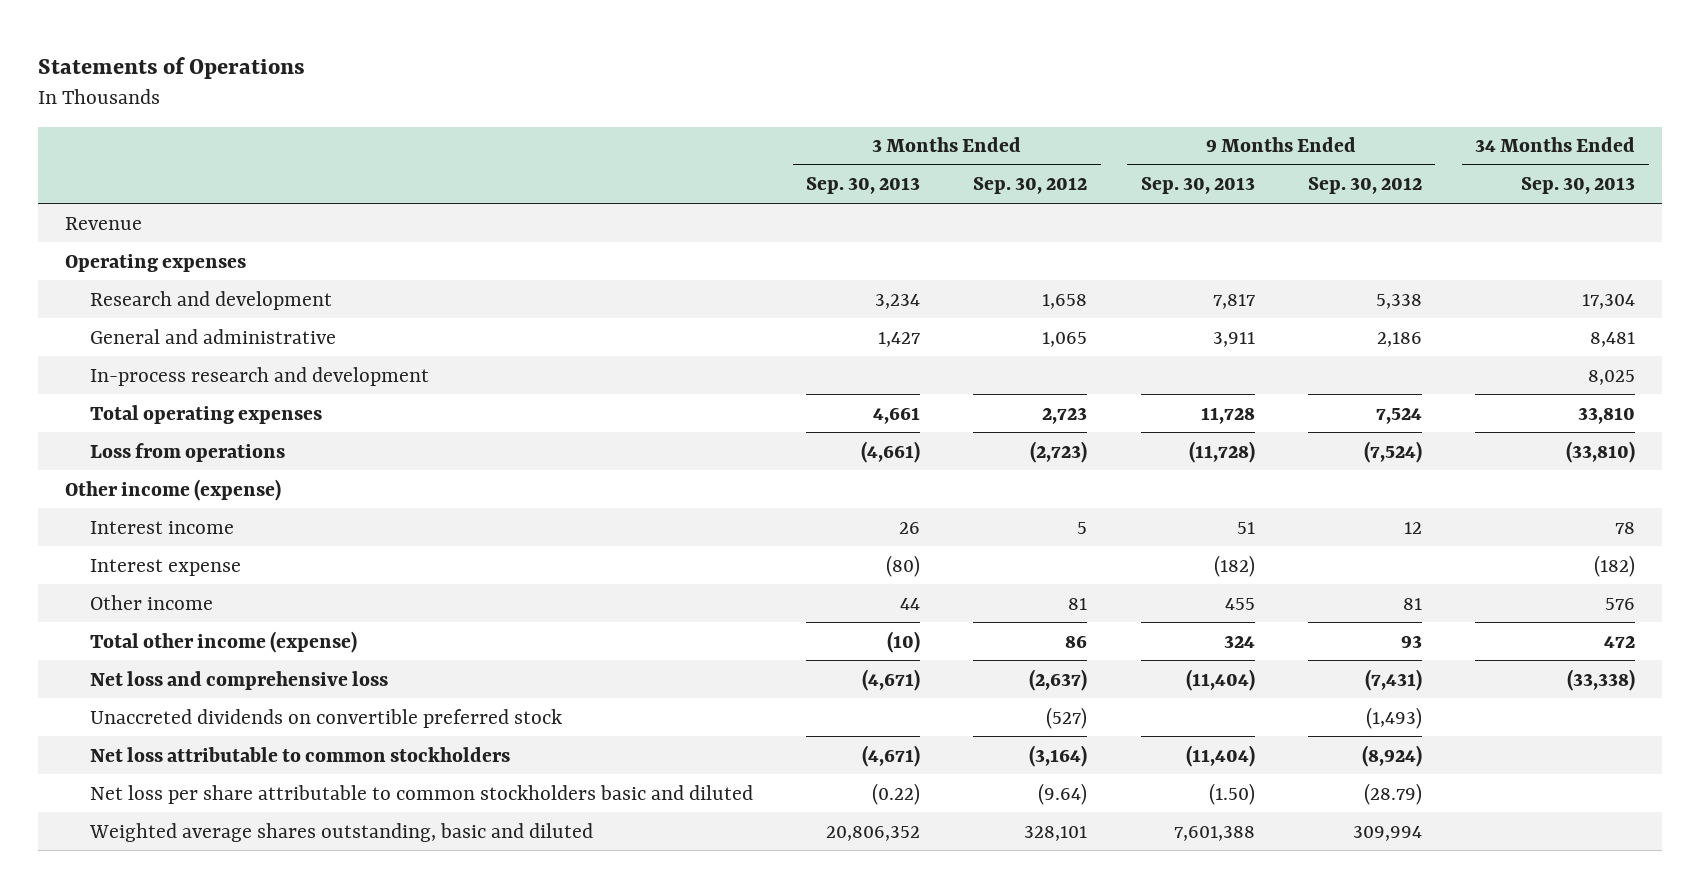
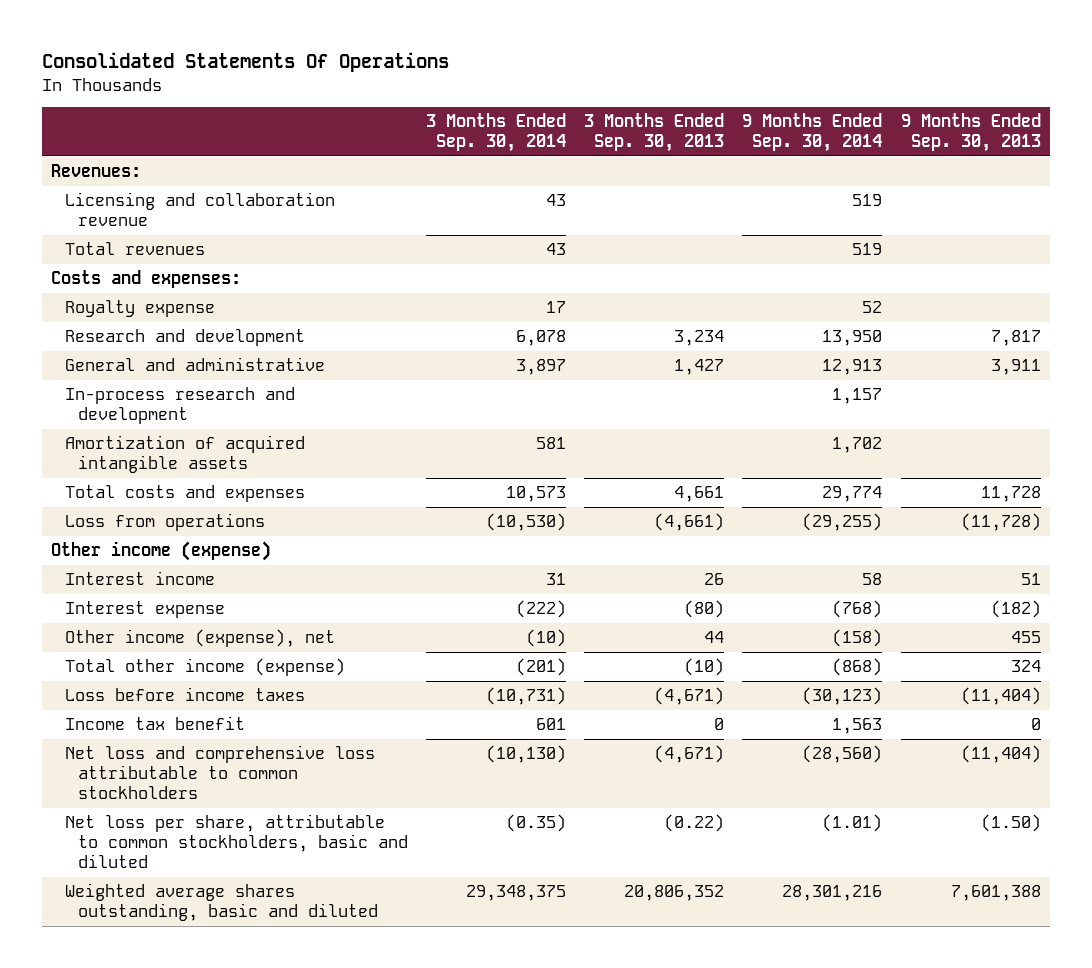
- Statements of Operations
+ Consolidated Statements Of Operations
- | 3 Months Ended Sep. 30, 2013 | 3 Months Ended Sep. 30, 2012 | 9 Months Ended Sep. 30, 2013 | 9 Months Ended Sep. 30, 2012 | 34 Months Ended Sep. 30, 2013
+ | 3 Months Ended Sep. 30, 2014 | 3 Months Ended Sep. 30, 2013 | 9 Months Ended Sep. 30, 2014 | 9 Months Ended Sep. 30, 2013
- Revenue
- Operating expenses
+ Revenues:
+ Licensing and collaboration revenue | 43 | | 519 |
+ Total revenues | 43 | | 519 |
+ Costs and expenses:
+ Royalty expense | 17 | | 52 |
- Total operating expenses | 4,661 | 2,723 | 11,728 | 7,524 | 33,810
+ Amortization of acquired intangible assets | 581 | | 1,702 |
+ Total costs and expenses | 10,573 | 4,661 | 29,774 | 11,728
- Other income | 44 | 81 | 455 | 81 | 576
+ Other income (expense), net | (10) | 44 | (158) | 455
- Net loss and comprehensive loss | (4,671) | (2,637) | (11,404) | (7,431) | (33,338)
- Unaccreted dividends on convertible preferred stock | | (527) | | (1,493) |
- Net loss attributable to common stockholders | (4,671) | (3,164) | (11,404) | (8,924) |
- Net loss per share attributable to common stockholders basic and diluted | (0.22) | (9.64) | (1.50) | (28.79) |
+ Loss before income taxes | (10,731) | (4,671) | (30,123) | (11,404)
+ Income tax benefit | 601 | 0 | 1,563 | 0
+ Net loss and comprehensive loss attributable to common stockholders | (10,130) | (4,671) | (28,560) | (11,404)
+ Net loss per share, attributable to common stockholders, basic and diluted | (0.35) | (0.22) | (1.01) | (1.50)

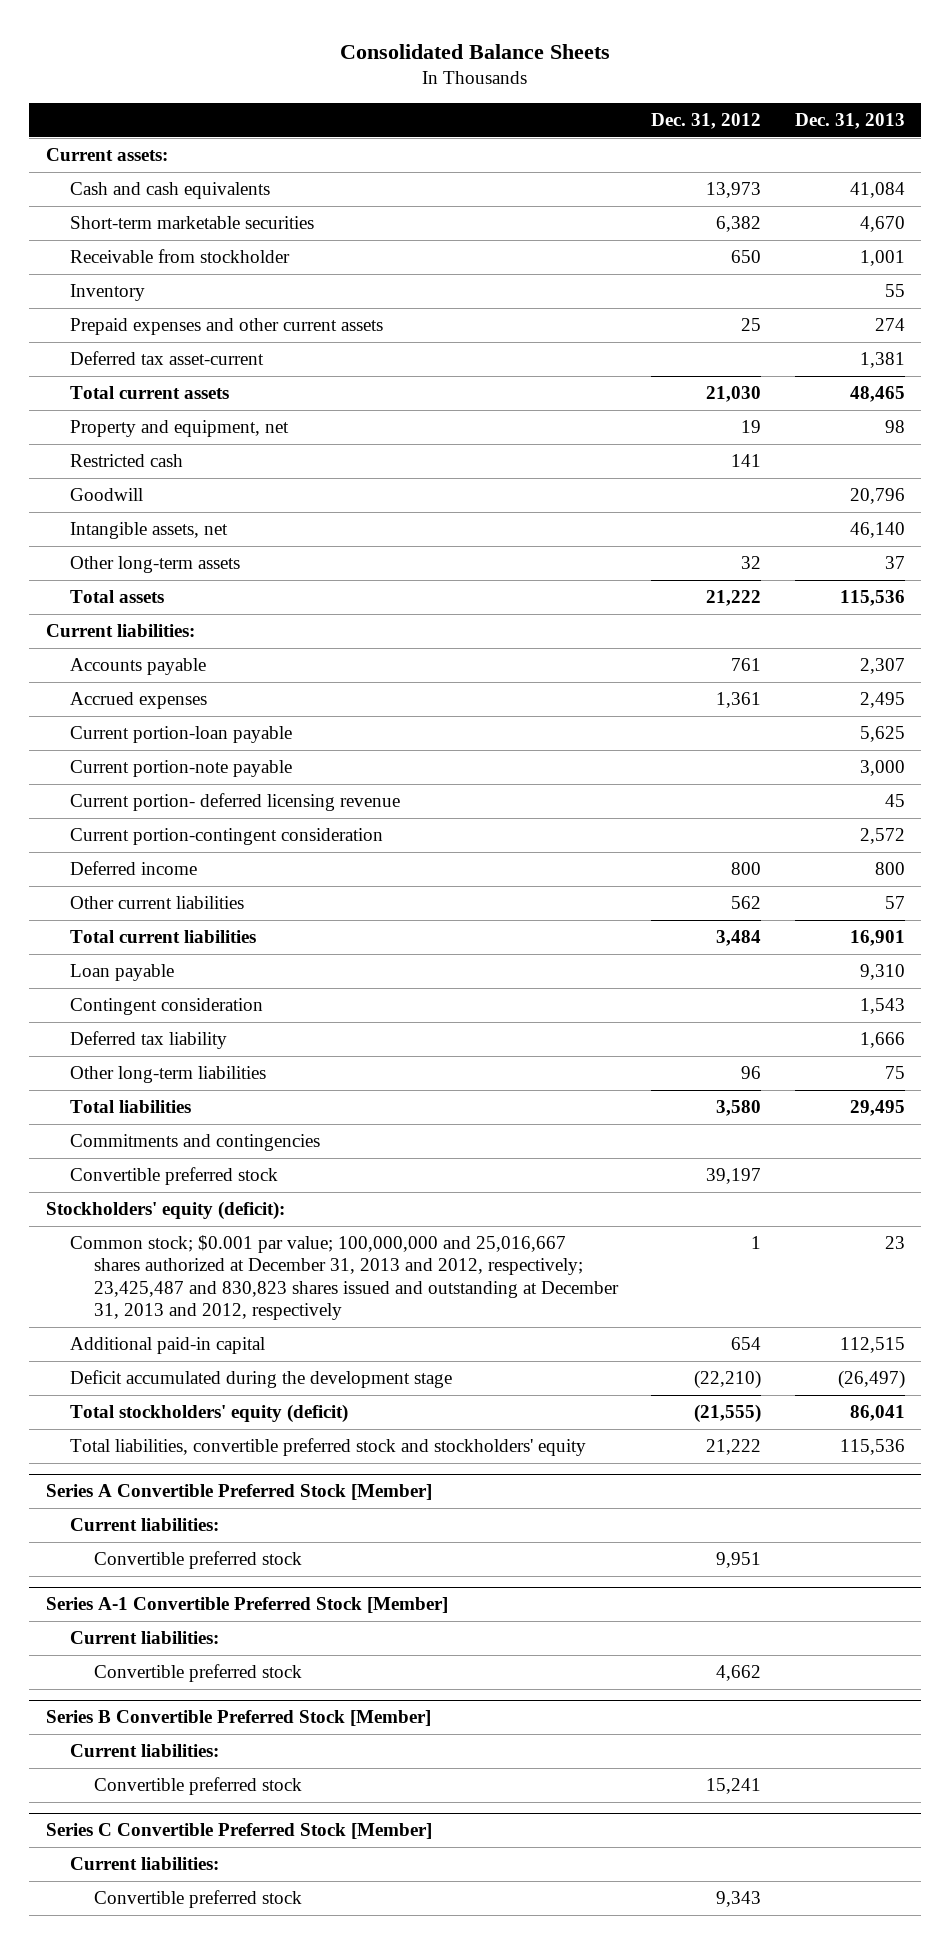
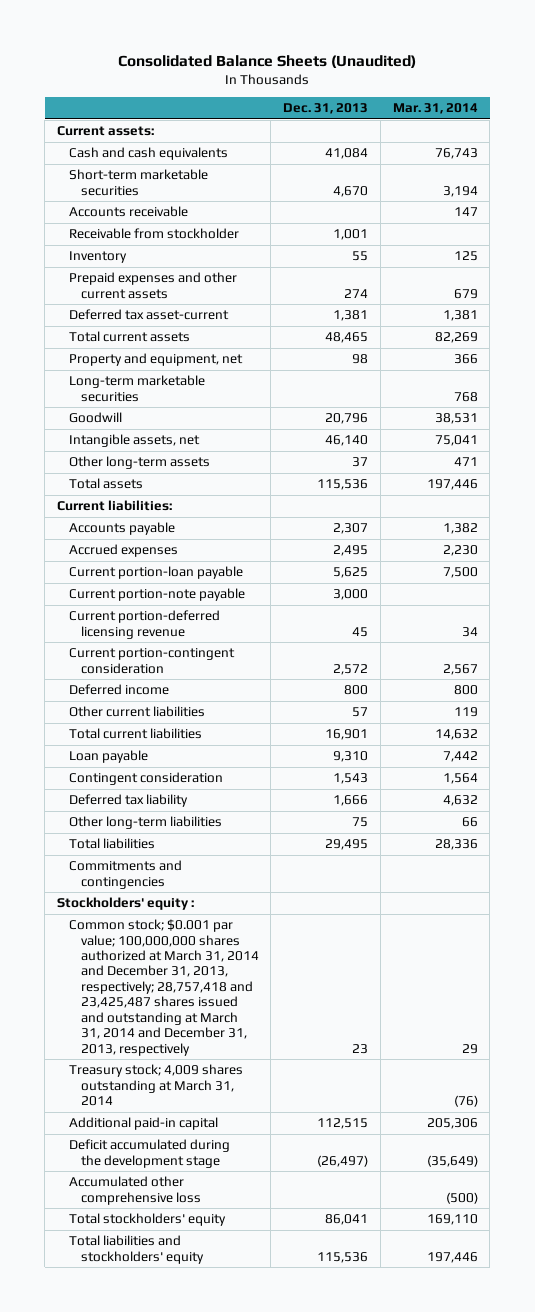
- Consolidated Balance Sheets
+ Consolidated Balance Sheets (Unaudited)
- | Dec. 31, 2012 | Dec. 31, 2013
+ | Dec. 31, 2013 | Mar. 31, 2014
+ Accounts receivable | | 147
- Restricted cash | 141 |
+ Long-term marketable securities | | 768
- Current portion- deferred licensing revenue | | 45
+ Current portion-deferred licensing revenue | 45 | 34
- Convertible preferred stock | 39,197 |
- Stockholders' equity (deficit):
- Common stock; $0.001 par value; 100,000,000 and 25,016,667 shares authorized at December 31, 2013 and 2012, respectively; 23,425,487 and 830,823 shares issued and outstanding at December 31, 2013 and 2012, respectively | 1 | 23
+ Stockholders' equity :
+ Common stock; $0.001 par value; 100,000,000 shares authorized at March 31, 2014 and December 31, 2013, respectively; 28,757,418 and 23,425,487 shares issued and outstanding at March 31, 2014 and December 31, 2013, respectively | 23 | 29
+ Treasury stock; 4,009 shares outstanding at March 31, 2014 | | (76)
- Total stockholders' equity (deficit) | (21,555) | 86,041
- Total liabilities, convertible preferred stock and stockholders' equity | 21,222 | 115,536
- Series A Convertible Preferred Stock [Member]
- Current liabilities:
- Convertible preferred stock | 9,951 |
- Series A-1 Convertible Preferred Stock [Member]
- Current liabilities:
- Convertible preferred stock | 4,662 |
- Series B Convertible Preferred Stock [Member]
- Current liabilities:
- Convertible preferred stock | 15,241 |
- Series C Convertible Preferred Stock [Member]
- Current liabilities:
- Convertible preferred stock | 9,343 |
+ Accumulated other comprehensive loss | | (500)
+ Total stockholders' equity | 86,041 | 169,110
+ Total liabilities and stockholders' equity | 115,536 | 197,446

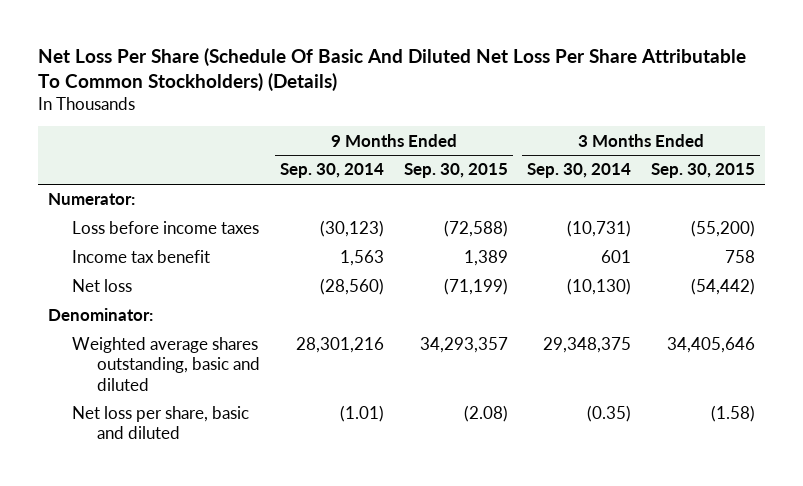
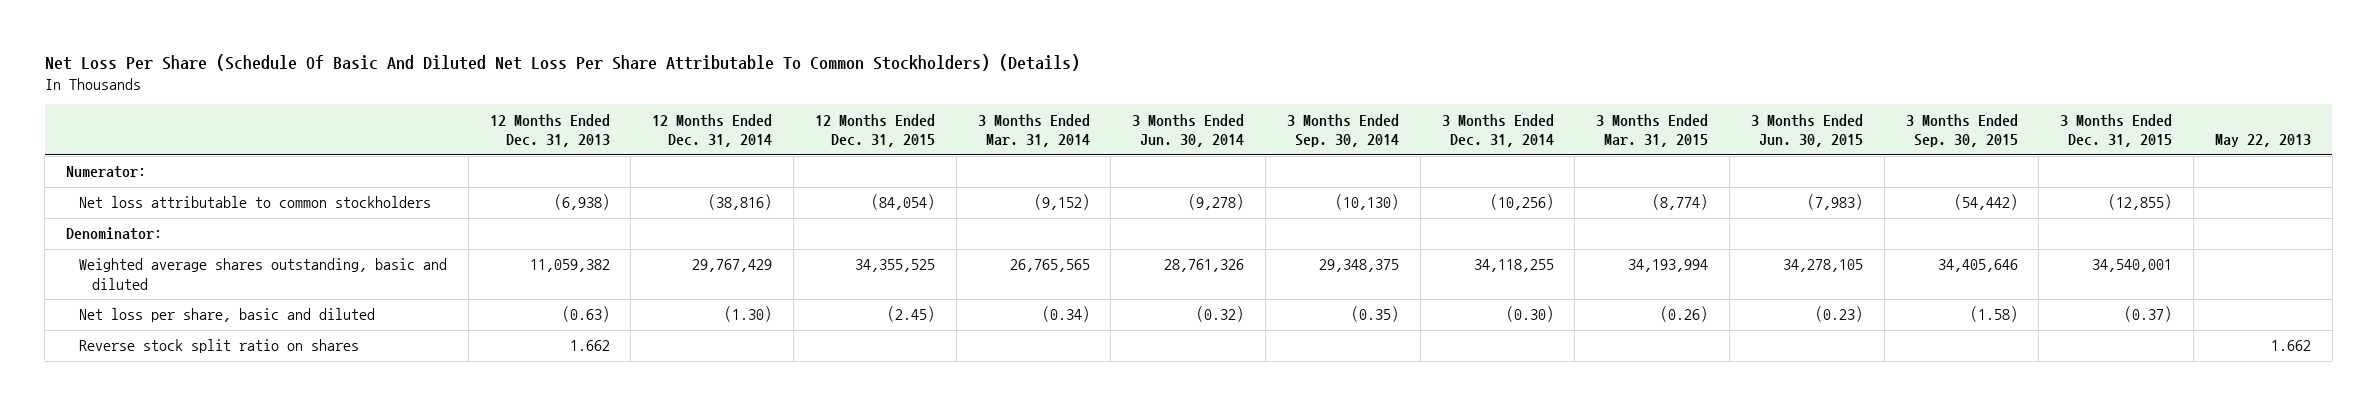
- | 9 Months Ended Sep. 30, 2014 | 9 Months Ended Sep. 30, 2015 | 3 Months Ended Sep. 30, 2014 | 3 Months Ended Sep. 30, 2015
+ | 12 Months Ended Dec. 31, 2013 | 12 Months Ended Dec. 31, 2014 | 12 Months Ended Dec. 31, 2015 | 3 Months Ended Mar. 31, 2014 | 3 Months Ended Jun. 30, 2014 | 3 Months Ended Sep. 30, 2014 | 3 Months Ended Dec. 31, 2014 | 3 Months Ended Mar. 31, 2015 | 3 Months Ended Jun. 30, 2015 | 3 Months Ended Sep. 30, 2015 | 3 Months Ended Dec. 31, 2015 | May 22, 2013
- Loss before income taxes | (30,123) | (72,588) | (10,731) | (55,200)
- Income tax benefit | 1,563 | 1,389 | 601 | 758
- Net loss | (28,560) | (71,199) | (10,130) | (54,442)
+ Net loss attributable to common stockholders | (6,938) | (38,816) | (84,054) | (9,152) | (9,278) | (10,130) | (10,256) | (8,774) | (7,983) | (54,442) | (12,855) |
+ Reverse stock split ratio on shares | 1.662 | | | | | | | | | | | 1.662

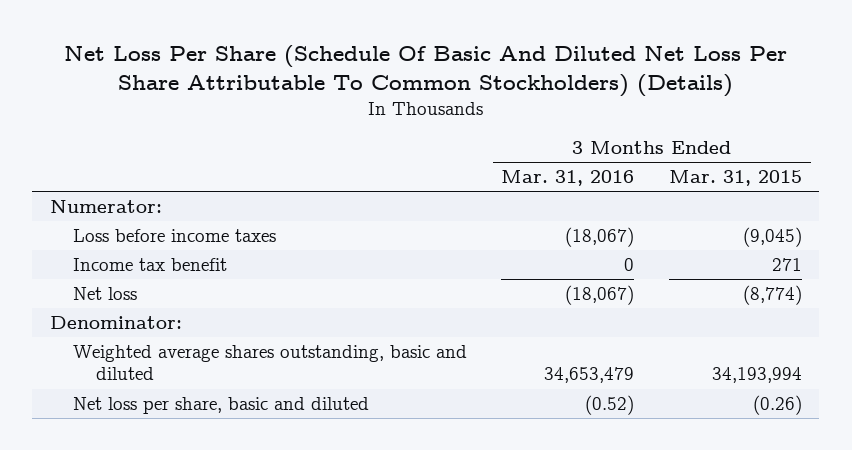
- | 12 Months Ended Dec. 31, 2013 | 12 Months Ended Dec. 31, 2014 | 12 Months Ended Dec. 31, 2015 | 3 Months Ended Mar. 31, 2014 | 3 Months Ended Jun. 30, 2014 | 3 Months Ended Sep. 30, 2014 | 3 Months Ended Dec. 31, 2014 | 3 Months Ended Mar. 31, 2015 | 3 Months Ended Jun. 30, 2015 | 3 Months Ended Sep. 30, 2015 | 3 Months Ended Dec. 31, 2015 | May 22, 2013
+ | 3 Months Ended Mar. 31, 2016 | 3 Months Ended Mar. 31, 2015
- Net loss attributable to common stockholders | (6,938) | (38,816) | (84,054) | (9,152) | (9,278) | (10,130) | (10,256) | (8,774) | (7,983) | (54,442) | (12,855) |
+ Loss before income taxes | (18,067) | (9,045)
+ Income tax benefit | 0 | 271
+ Net loss | (18,067) | (8,774)
- Reverse stock split ratio on shares | 1.662 | | | | | | | | | | | 1.662

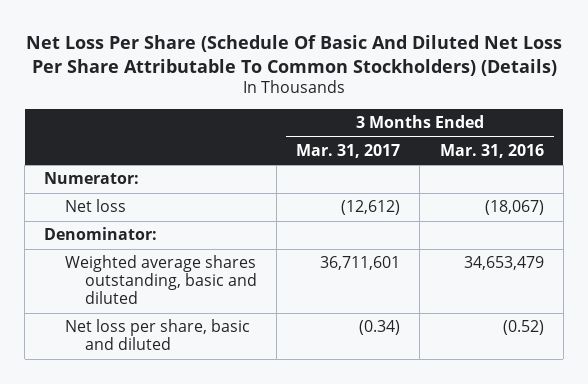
- | 3 Months Ended Mar. 31, 2016 | 3 Months Ended Mar. 31, 2015
+ | 3 Months Ended Mar. 31, 2017 | 3 Months Ended Mar. 31, 2016
- Loss before income taxes | (18,067) | (9,045)
- Income tax benefit | 0 | 271

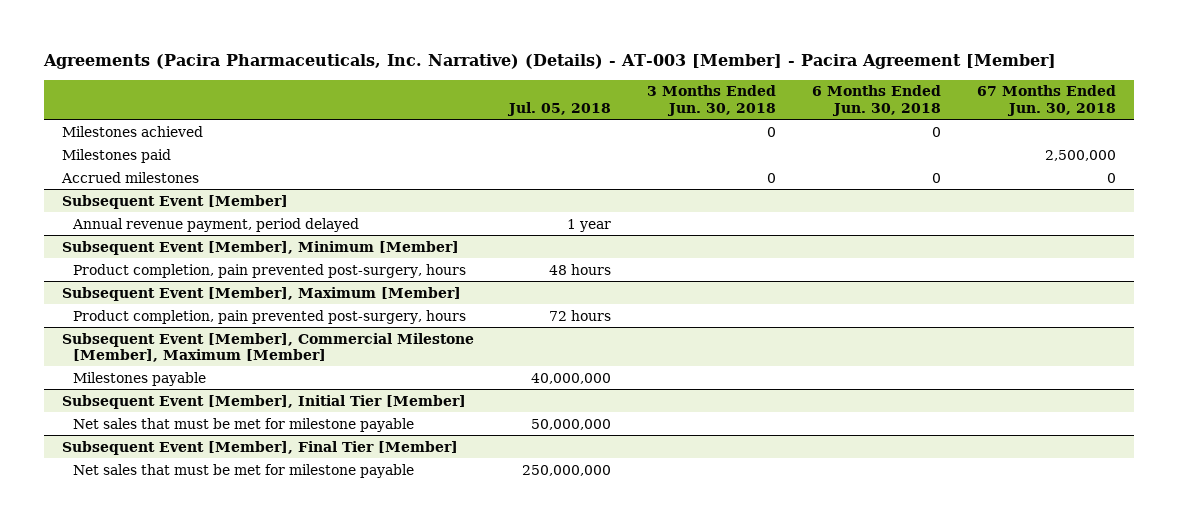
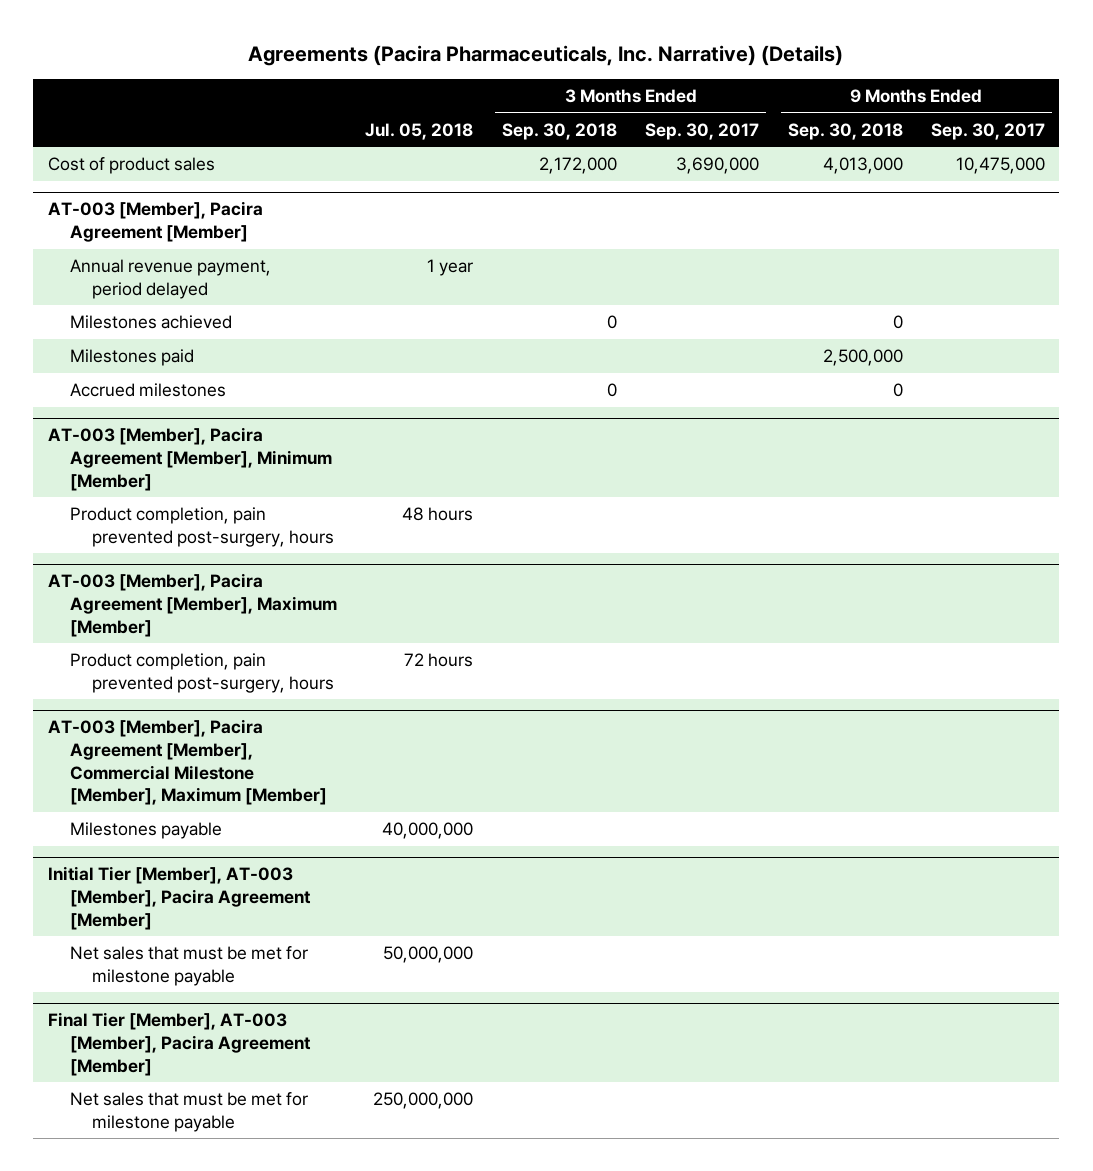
- Agreements (Pacira Pharmaceuticals, Inc. Narrative) (Details) - AT-003 [Member] - Pacira Agreement [Member]
+ Agreements (Pacira Pharmaceuticals, Inc. Narrative) (Details)
- | Jul. 05, 2018 | 3 Months Ended Jun. 30, 2018 | 6 Months Ended Jun. 30, 2018 | 67 Months Ended Jun. 30, 2018
+ | Jul. 05, 2018 | 3 Months Ended Sep. 30, 2018 | 3 Months Ended Sep. 30, 2017 | 9 Months Ended Sep. 30, 2018 | 9 Months Ended Sep. 30, 2017
+ Cost of product sales | | 2,172,000 | 3,690,000 | 4,013,000 | 10,475,000
+ AT-003 [Member], Pacira Agreement [Member]
+ Annual revenue payment, period delayed | 1 year | | | |
- Subsequent Event [Member]
- Annual revenue payment, period delayed | 1 year | | |
- Subsequent Event [Member], Minimum [Member]
+ AT-003 [Member], Pacira Agreement [Member], Minimum [Member]
- Subsequent Event [Member], Maximum [Member]
+ AT-003 [Member], Pacira Agreement [Member], Maximum [Member]
- Subsequent Event [Member], Commercial Milestone [Member], Maximum [Member]
+ AT-003 [Member], Pacira Agreement [Member], Commercial Milestone [Member], Maximum [Member]
- Subsequent Event [Member], Initial Tier [Member]
+ Initial Tier [Member], AT-003 [Member], Pacira Agreement [Member]
- Subsequent Event [Member], Final Tier [Member]
+ Final Tier [Member], AT-003 [Member], Pacira Agreement [Member]

